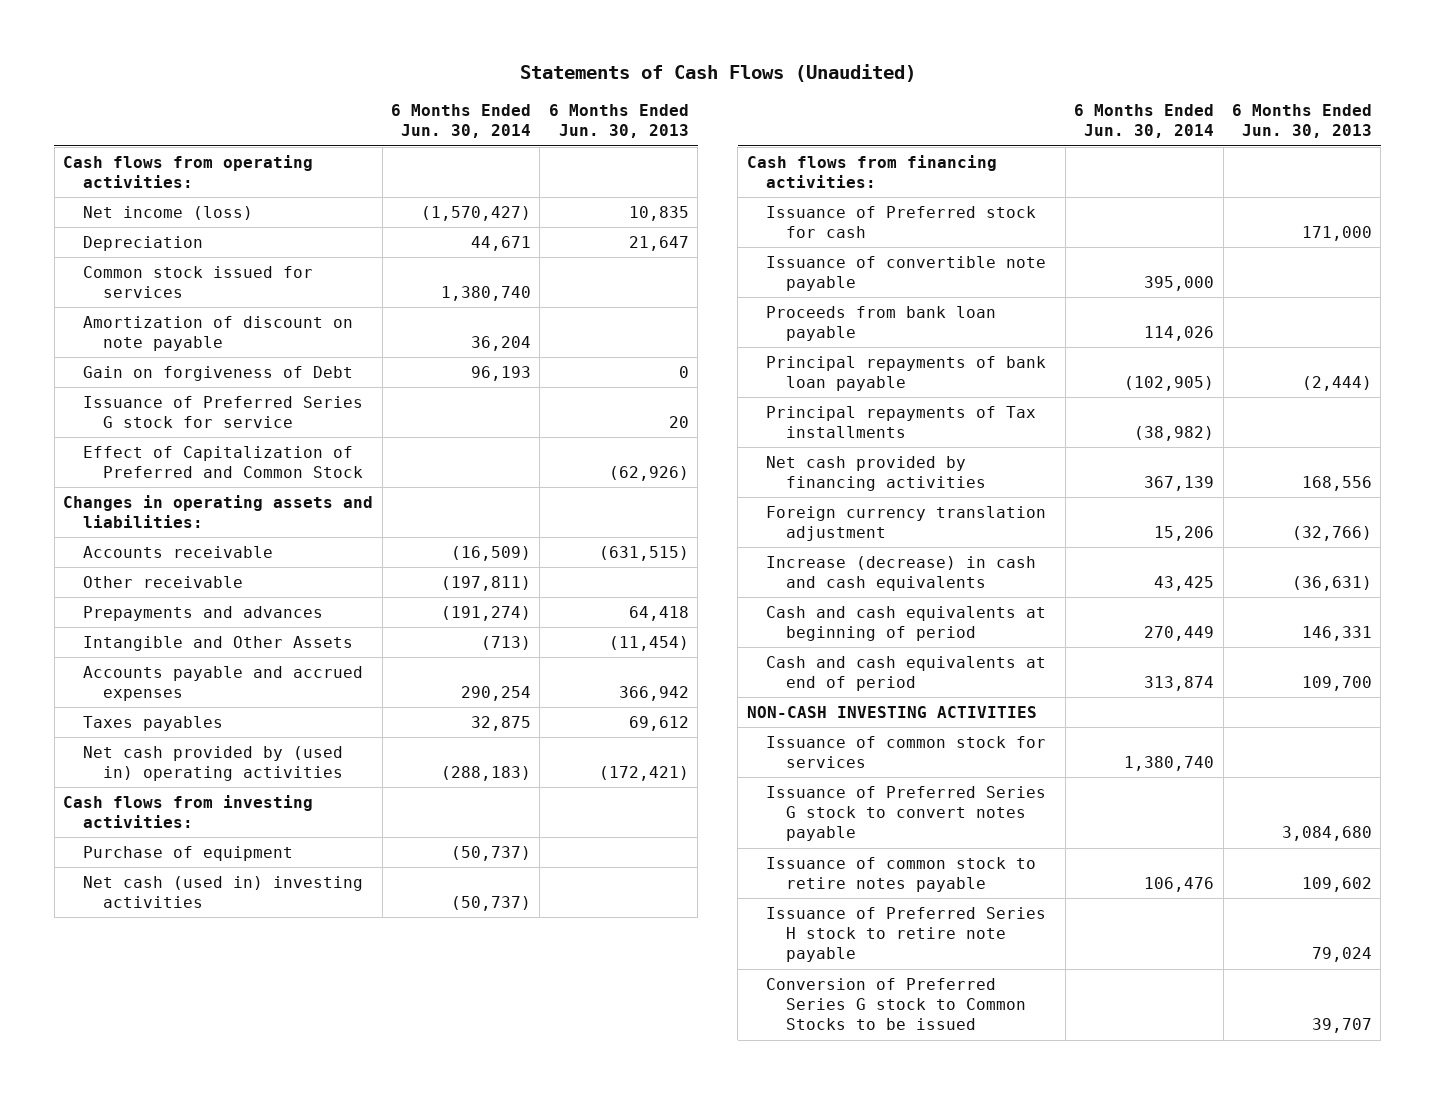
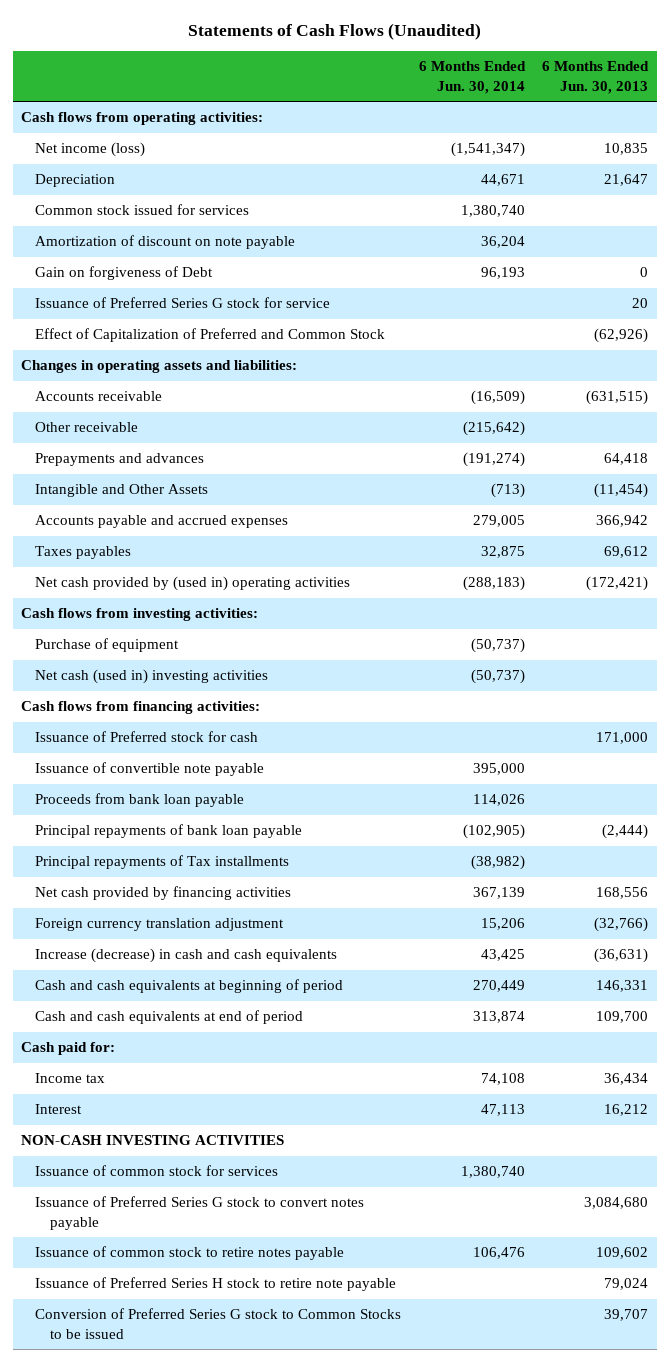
- Net income (loss) | (1,570,427) | 10,835
+ Net income (loss) | (1,541,347) | 10,835
- Other receivable | (197,811) |
+ Other receivable | (215,642) |
- Accounts payable and accrued expenses | 290,254 | 366,942
+ Accounts payable and accrued expenses | 279,005 | 366,942
+ Cash paid for:
+ Income tax | 74,108 | 36,434
+ Interest | 47,113 | 16,212

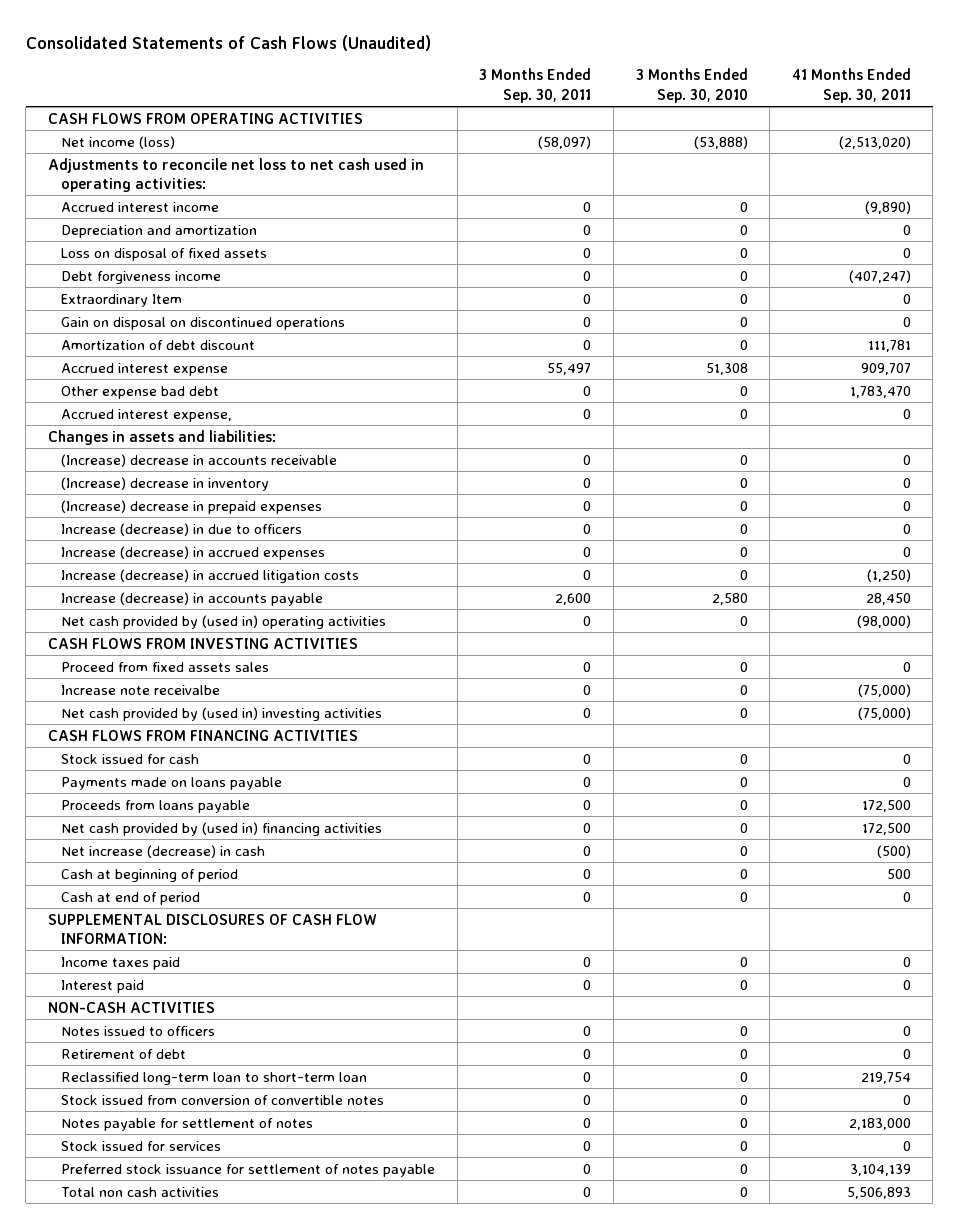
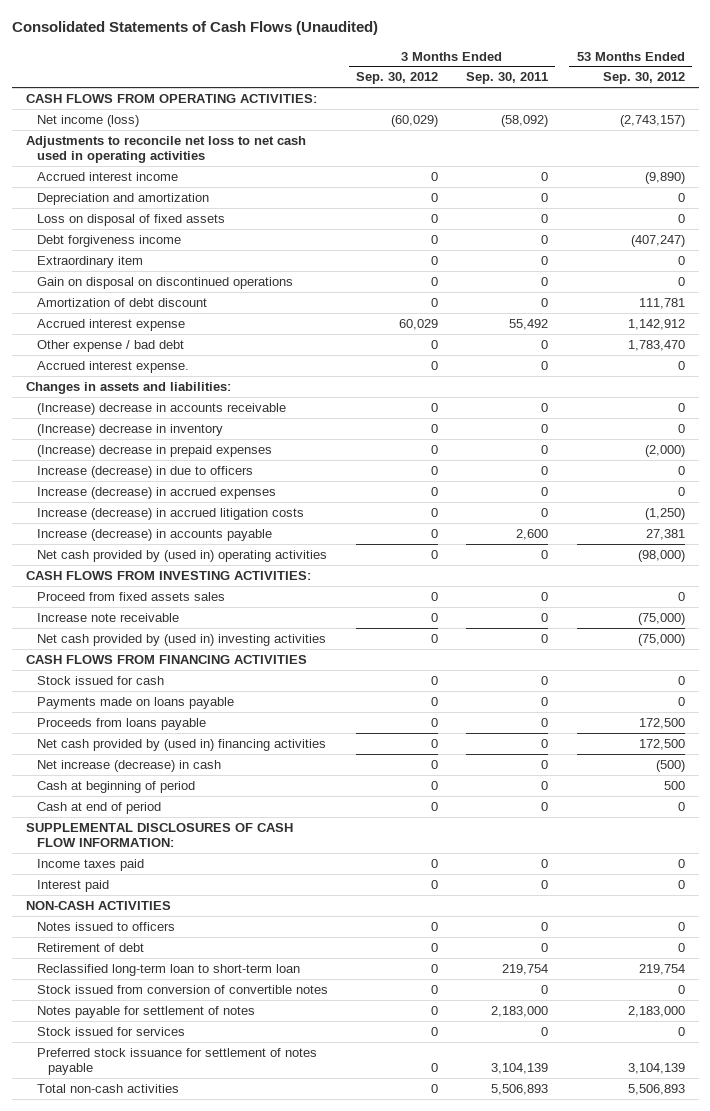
- | 3 Months Ended Sep. 30, 2011 | 3 Months Ended Sep. 30, 2010 | 41 Months Ended Sep. 30, 2011
+ | 3 Months Ended Sep. 30, 2012 | 3 Months Ended Sep. 30, 2011 | 53 Months Ended Sep. 30, 2012
- CASH FLOWS FROM OPERATING ACTIVITIES
- Net income (loss) | (58,097) | (53,888) | (2,513,020)
- Adjustments to reconcile net loss to net cash used in operating activities:
+ CASH FLOWS FROM OPERATING ACTIVITIES:
+ Net income (loss) | (60,029) | (58,092) | (2,743,157)
+ Adjustments to reconcile net loss to net cash used in operating activities
- Extraordinary Item | 0 | 0 | 0
+ Extraordinary item | 0 | 0 | 0
- Accrued interest expense | 55,497 | 51,308 | 909,707
- Other expense bad debt | 0 | 0 | 1,783,470
- Accrued interest expense, | 0 | 0 | 0
+ Accrued interest expense | 60,029 | 55,492 | 1,142,912
+ Other expense / bad debt | 0 | 0 | 1,783,470
+ Accrued interest expense. | 0 | 0 | 0
- CASH FLOWS FROM INVESTING ACTIVITIES
+ CASH FLOWS FROM INVESTING ACTIVITIES:
- Increase note receivalbe | 0 | 0 | (75,000)
+ Increase note receivable | 0 | 0 | (75,000)
- Reclassified long-term loan to short-term loan | 0 | 0 | 219,754
+ Reclassified long-term loan to short-term loan | 0 | 219,754 | 219,754
- Notes payable for settlement of notes | 0 | 0 | 2,183,000
+ Notes payable for settlement of notes | 0 | 2,183,000 | 2,183,000
- Preferred stock issuance for settlement of notes payable | 0 | 0 | 3,104,139
- Total non cash activities | 0 | 0 | 5,506,893
+ Preferred stock issuance for settlement of notes payable | 0 | 3,104,139 | 3,104,139
+ Total non-cash activities | 0 | 5,506,893 | 5,506,893

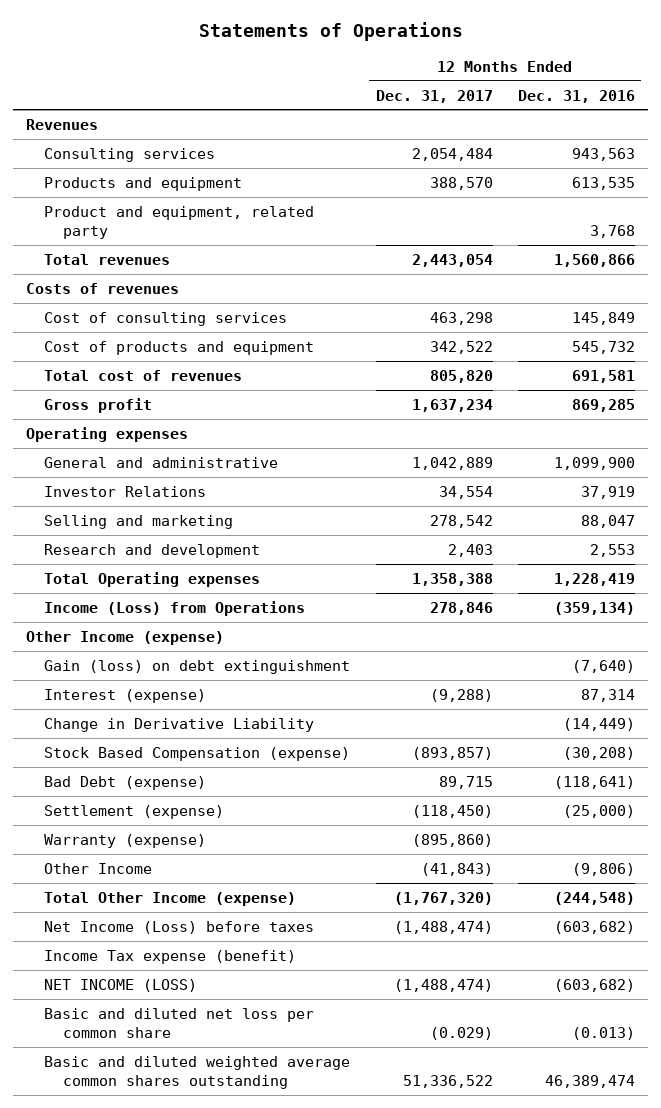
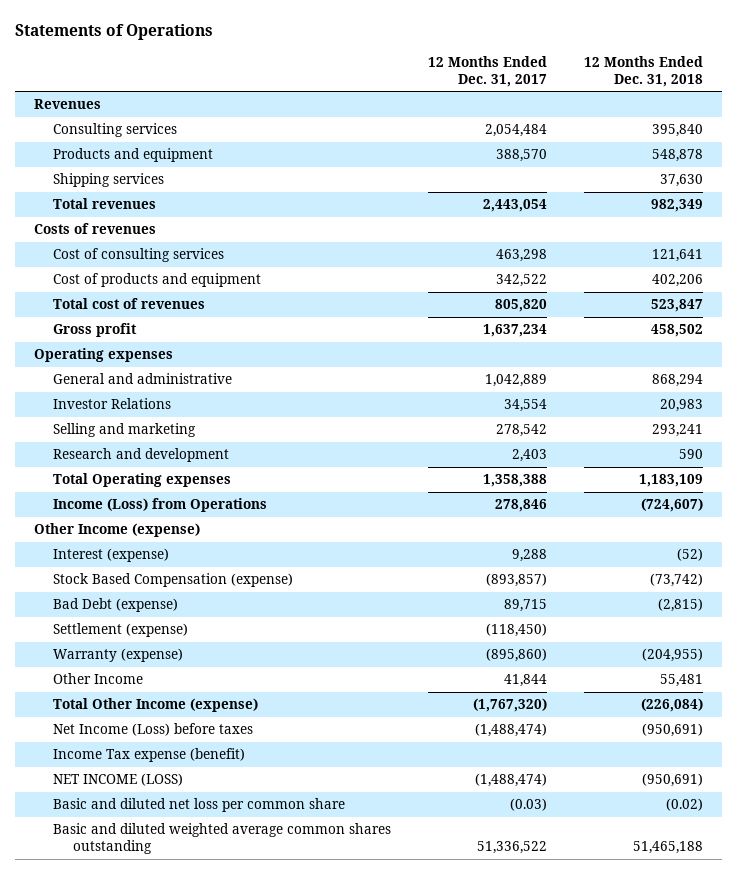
- | 12 Months Ended Dec. 31, 2017 | 12 Months Ended Dec. 31, 2016
+ | 12 Months Ended Dec. 31, 2017 | 12 Months Ended Dec. 31, 2018
- Product and equipment, related party | | 3,768
+ Shipping services | | 37,630
- Gain (loss) on debt extinguishment | | (7,640)
- Interest (expense) | (9,288) | 87,314
- Change in Derivative Liability | | (14,449)
+ Interest (expense) | 9,288 | (52)
- Other Income | (41,843) | (9,806)
+ Other Income | 41,844 | 55,481
- Basic and diluted net loss per common share | (0.029) | (0.013)
+ Basic and diluted net loss per common share | (0.03) | (0.02)

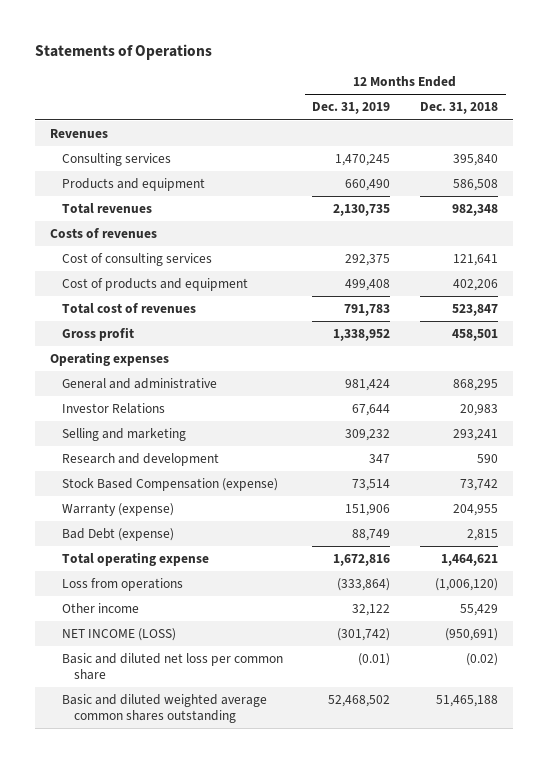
- | 12 Months Ended Dec. 31, 2017 | 12 Months Ended Dec. 31, 2018
+ | 12 Months Ended Dec. 31, 2019 | 12 Months Ended Dec. 31, 2018
- Products and equipment | 388,570 | 548,878
- Shipping services | | 37,630
- Total revenues | 2,443,054 | 982,349
+ Products and equipment | 660,490 | 586,508
+ Total revenues | 2,130,735 | 982,348
- Gross profit | 1,637,234 | 458,502
+ Gross profit | 1,338,952 | 458,501
- General and administrative | 1,042,889 | 868,294
+ General and administrative | 981,424 | 868,295
- Total Operating expenses | 1,358,388 | 1,183,109
- Income (Loss) from Operations | 278,846 | (724,607)
- Other Income (expense)
- Interest (expense) | 9,288 | (52)
- Stock Based Compensation (expense) | (893,857) | (73,742)
- Bad Debt (expense) | 89,715 | (2,815)
- Settlement (expense) | (118,450) |
- Warranty (expense) | (895,860) | (204,955)
- Other Income | 41,844 | 55,481
- Total Other Income (expense) | (1,767,320) | (226,084)
- Net Income (Loss) before taxes | (1,488,474) | (950,691)
- Income Tax expense (benefit)
+ Stock Based Compensation (expense) | 73,514 | 73,742
+ Warranty (expense) | 151,906 | 204,955
+ Bad Debt (expense) | 88,749 | 2,815
+ Total operating expense | 1,672,816 | 1,464,621
+ Loss from operations | (333,864) | (1,006,120)
+ Other income | 32,122 | 55,429

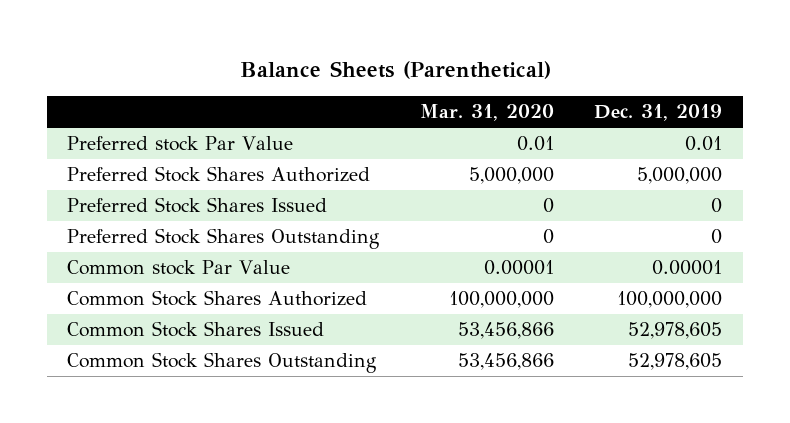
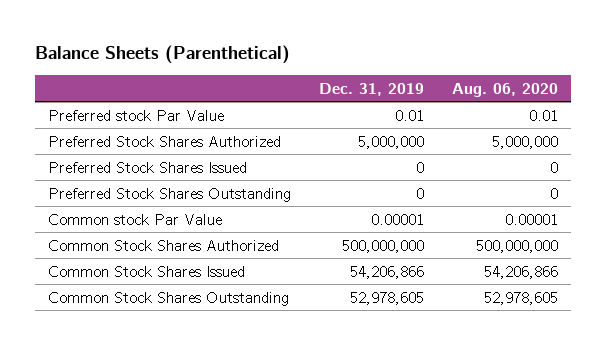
- | Mar. 31, 2020 | Dec. 31, 2019
+ | Dec. 31, 2019 | Aug. 06, 2020
- Common Stock Shares Authorized | 100,000,000 | 100,000,000
- Common Stock Shares Issued | 53,456,866 | 52,978,605
+ Common Stock Shares Authorized | 500,000,000 | 500,000,000
+ Common Stock Shares Issued | 54,206,866 | 54,206,866

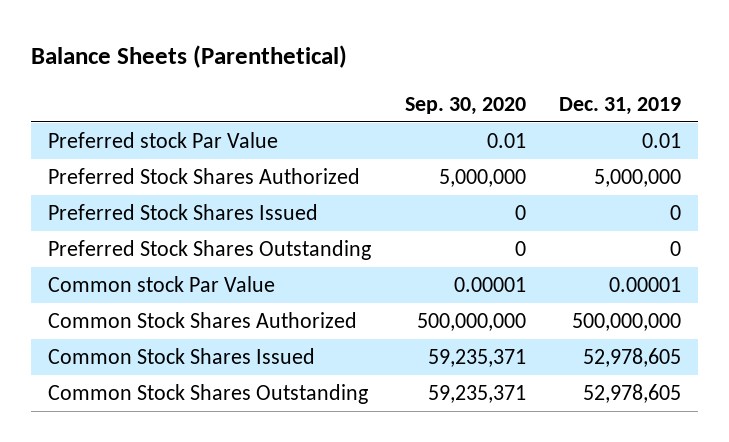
- | Dec. 31, 2019 | Aug. 06, 2020
+ | Sep. 30, 2020 | Dec. 31, 2019
- Common Stock Shares Issued | 54,206,866 | 54,206,866
+ Common Stock Shares Issued | 59,235,371 | 52,978,605

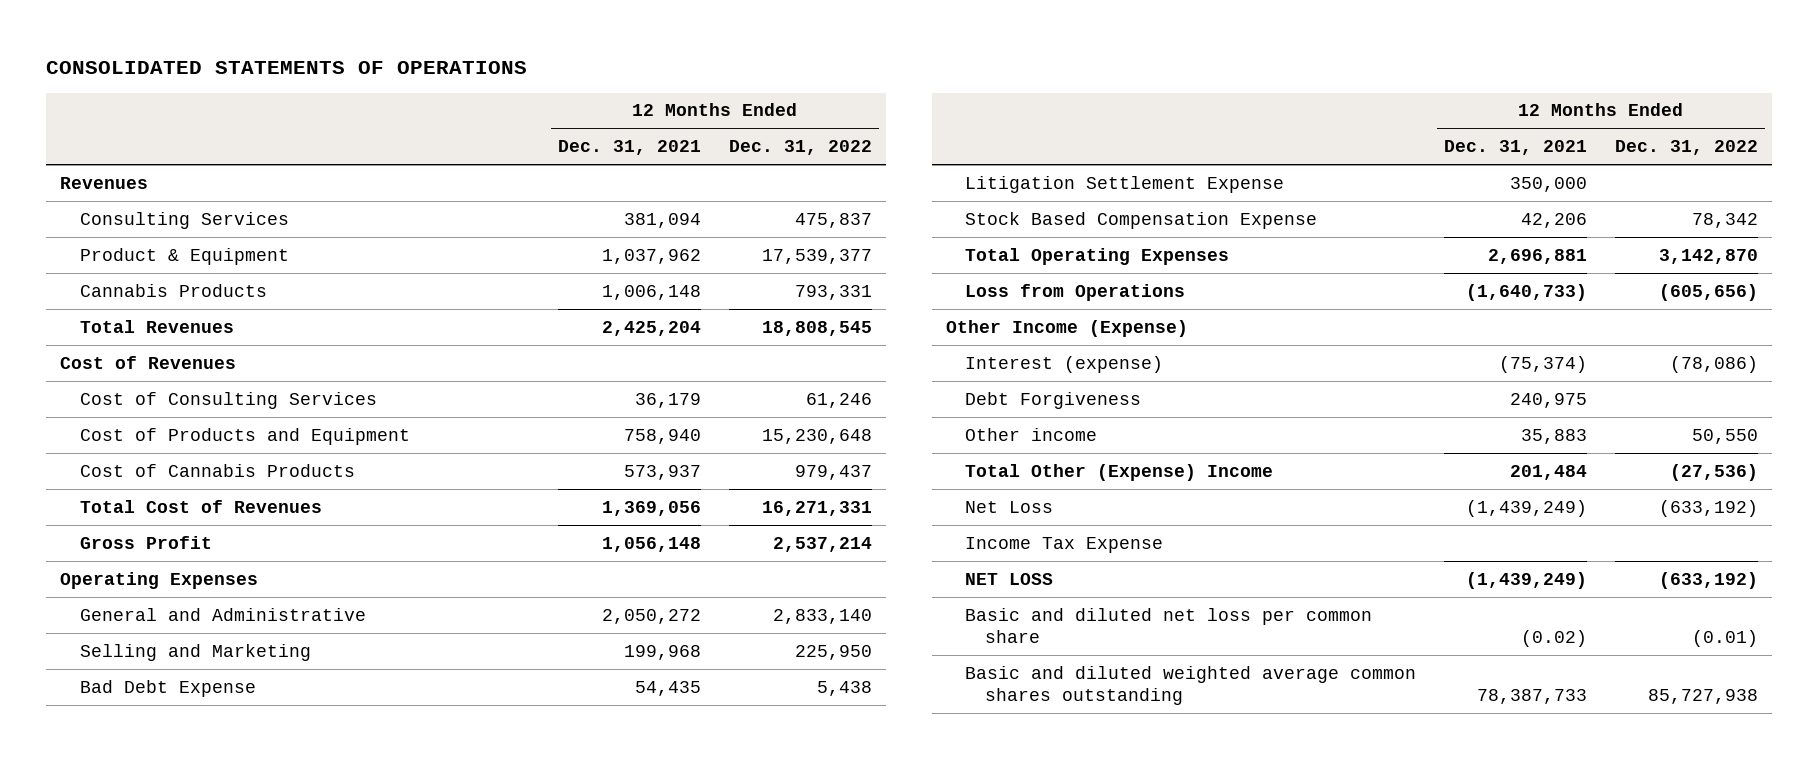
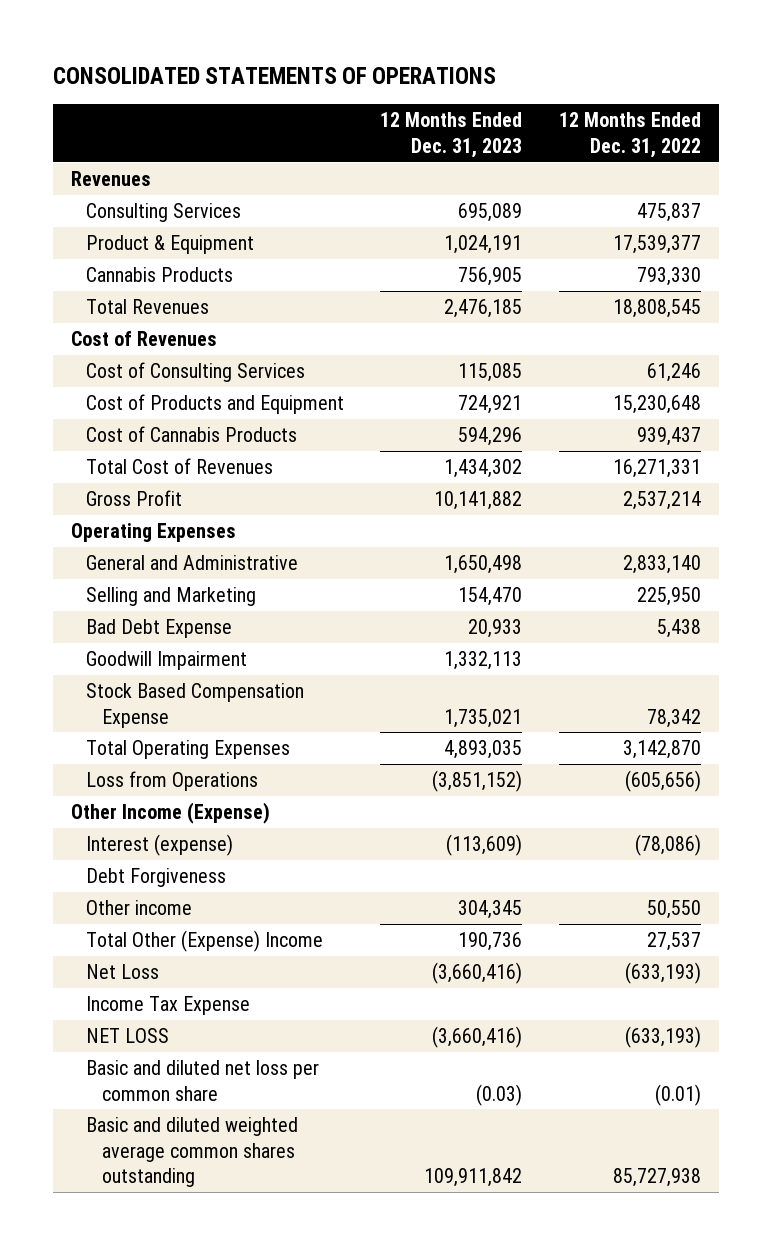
- | 12 Months Ended Dec. 31, 2021 | 12 Months Ended Dec. 31, 2022
+ | 12 Months Ended Dec. 31, 2023 | 12 Months Ended Dec. 31, 2022
- Cannabis Products | 1,006,148 | 793,331
+ Cannabis Products | 756,905 | 793,330
- Cost of Cannabis Products | 573,937 | 979,437
+ Cost of Cannabis Products | 594,296 | 939,437
- Litigation Settlement Expense | 350,000 |
+ Goodwill Impairment | 1,332,113 |
- Total Other (Expense) Income | 201,484 | (27,536)
- Net Loss | (1,439,249) | (633,192)
+ Total Other (Expense) Income | 190,736 | 27,537
+ Net Loss | (3,660,416) | (633,193)
- NET LOSS | (1,439,249) | (633,192)
+ NET LOSS | (3,660,416) | (633,193)

